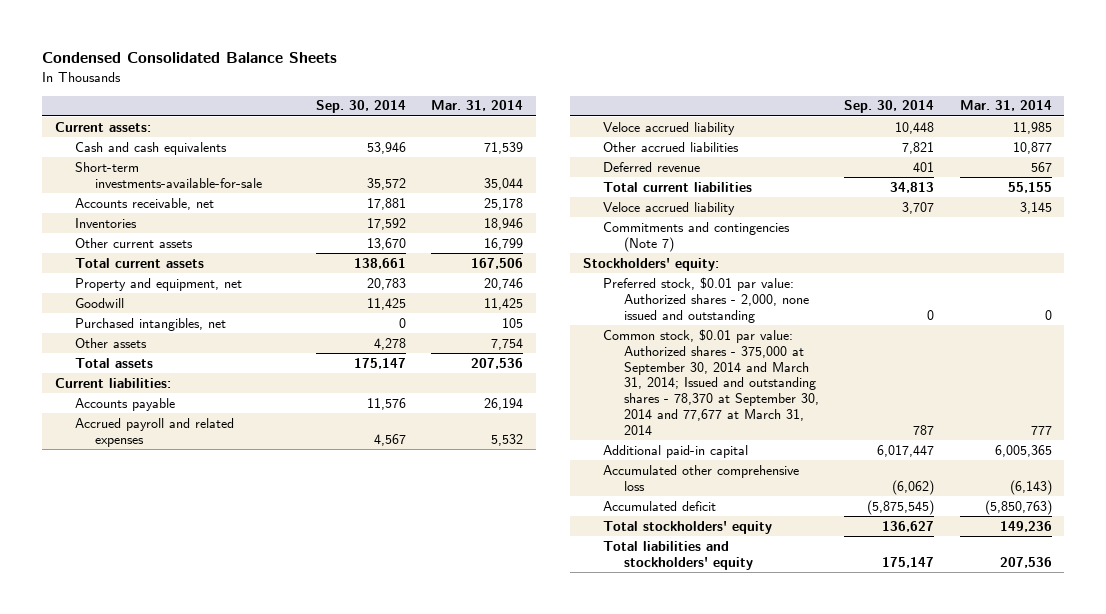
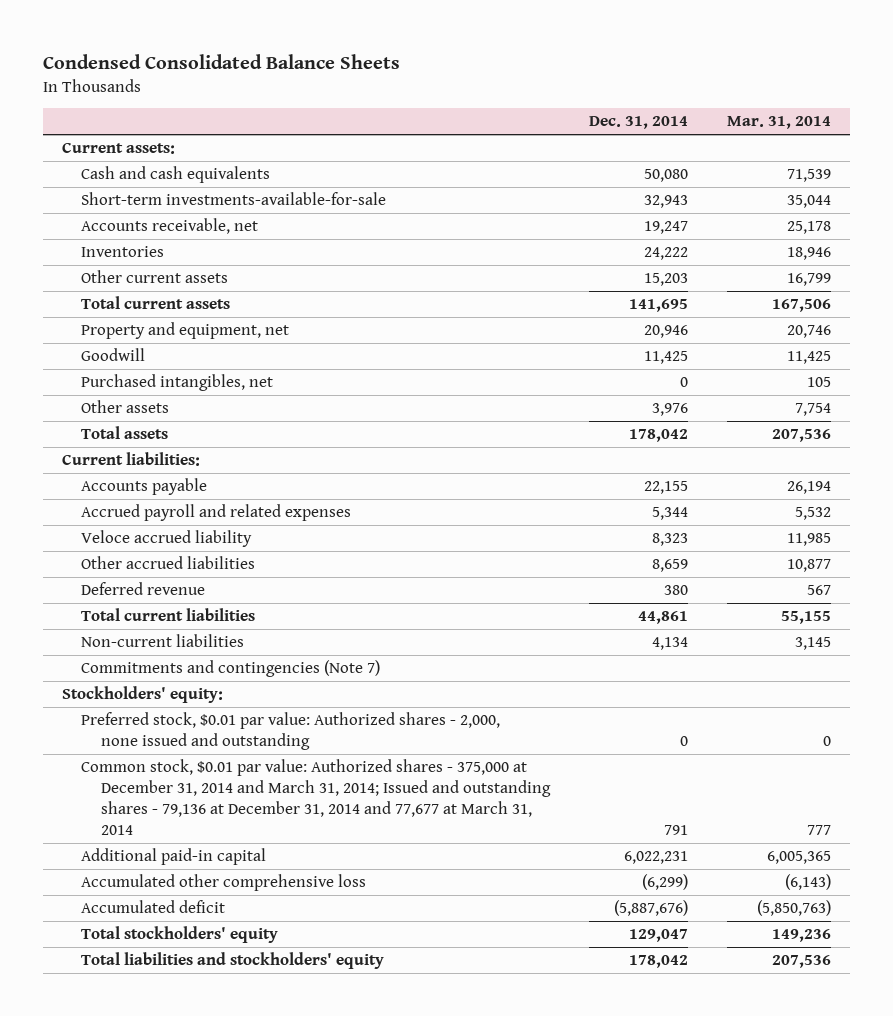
- | Sep. 30, 2014 | Mar. 31, 2014
+ | Dec. 31, 2014 | Mar. 31, 2014
- Veloce accrued liability | 3,707 | 3,145
+ Non-current liabilities | 4,134 | 3,145
- Common stock, $0.01 par value: Authorized shares - 375,000 at September 30, 2014 and March 31, 2014; Issued and outstanding shares - 78,370 at September 30, 2014 and 77,677 at March 31, 2014 | 787 | 777
+ Common stock, $0.01 par value: Authorized shares - 375,000 at December 31, 2014 and March 31, 2014; Issued and outstanding shares - 79,136 at December 31, 2014 and 77,677 at March 31, 2014 | 791 | 777

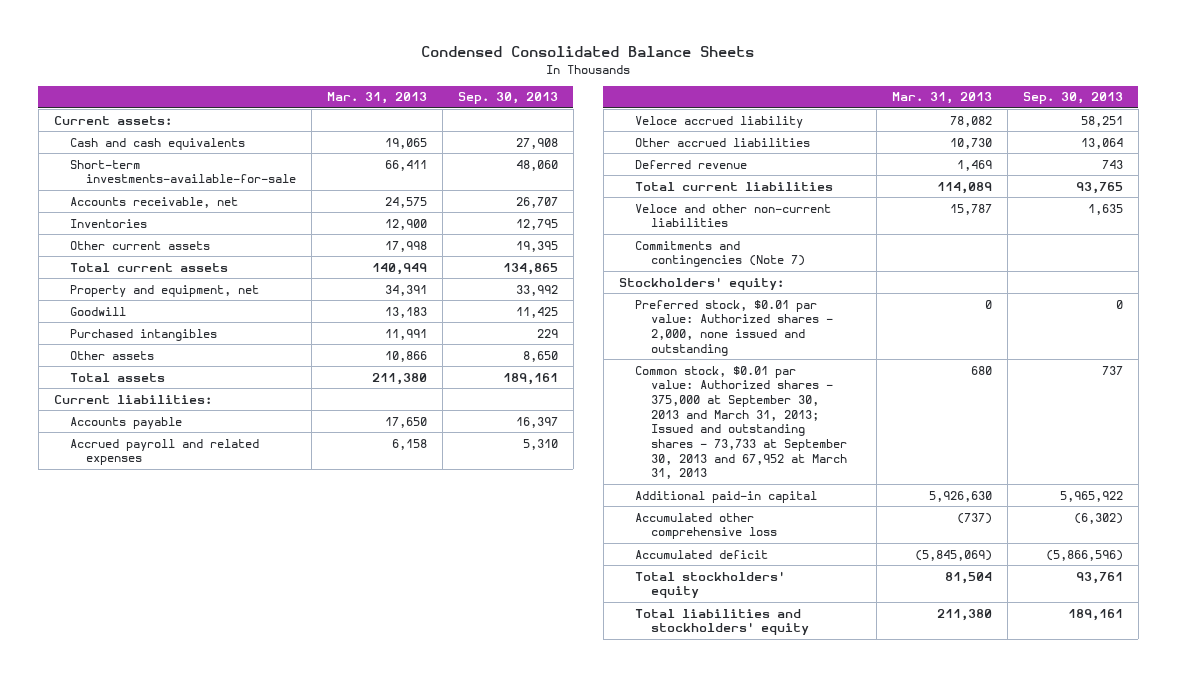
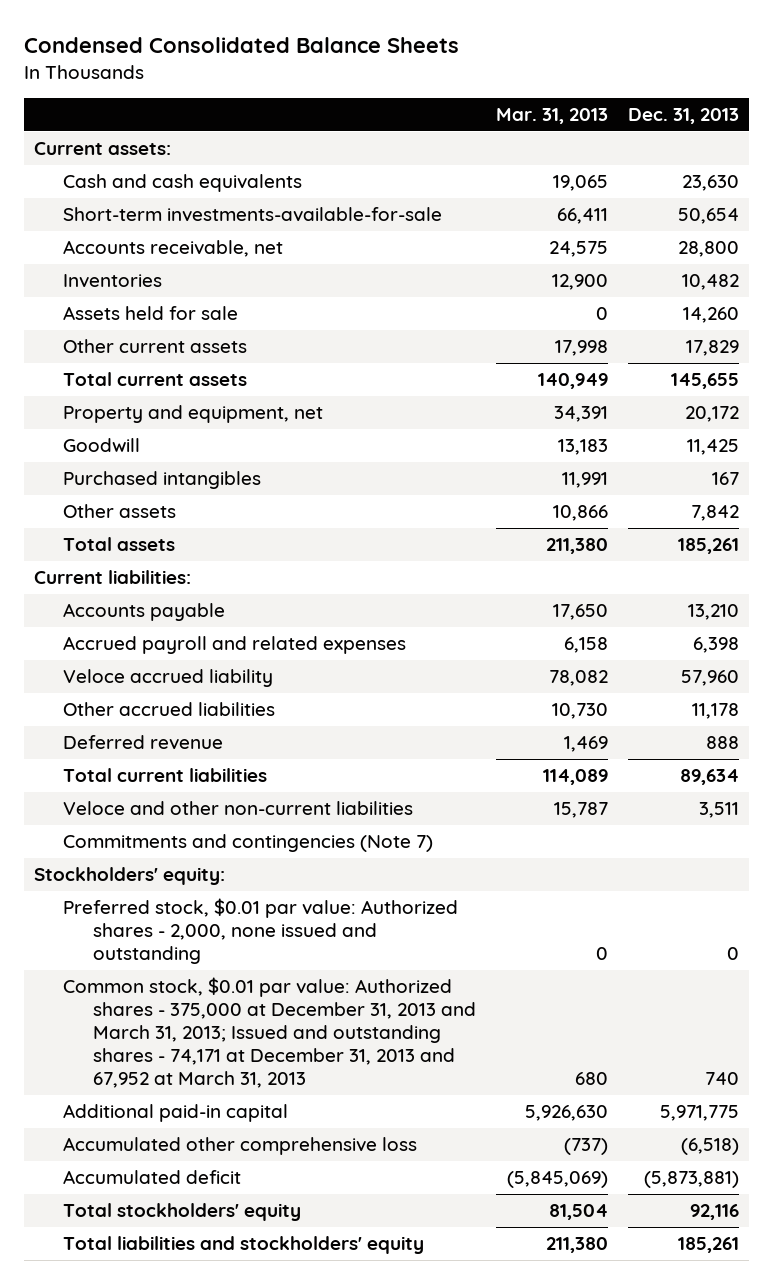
- | Mar. 31, 2013 | Sep. 30, 2013
+ | Mar. 31, 2013 | Dec. 31, 2013
+ Assets held for sale | 0 | 14,260
- Common stock, $0.01 par value: Authorized shares - 375,000 at September 30, 2013 and March 31, 2013; Issued and outstanding shares - 73,733 at September 30, 2013 and 67,952 at March 31, 2013 | 680 | 737
+ Common stock, $0.01 par value: Authorized shares - 375,000 at December 31, 2013 and March 31, 2013; Issued and outstanding shares - 74,171 at December 31, 2013 and 67,952 at March 31, 2013 | 680 | 740

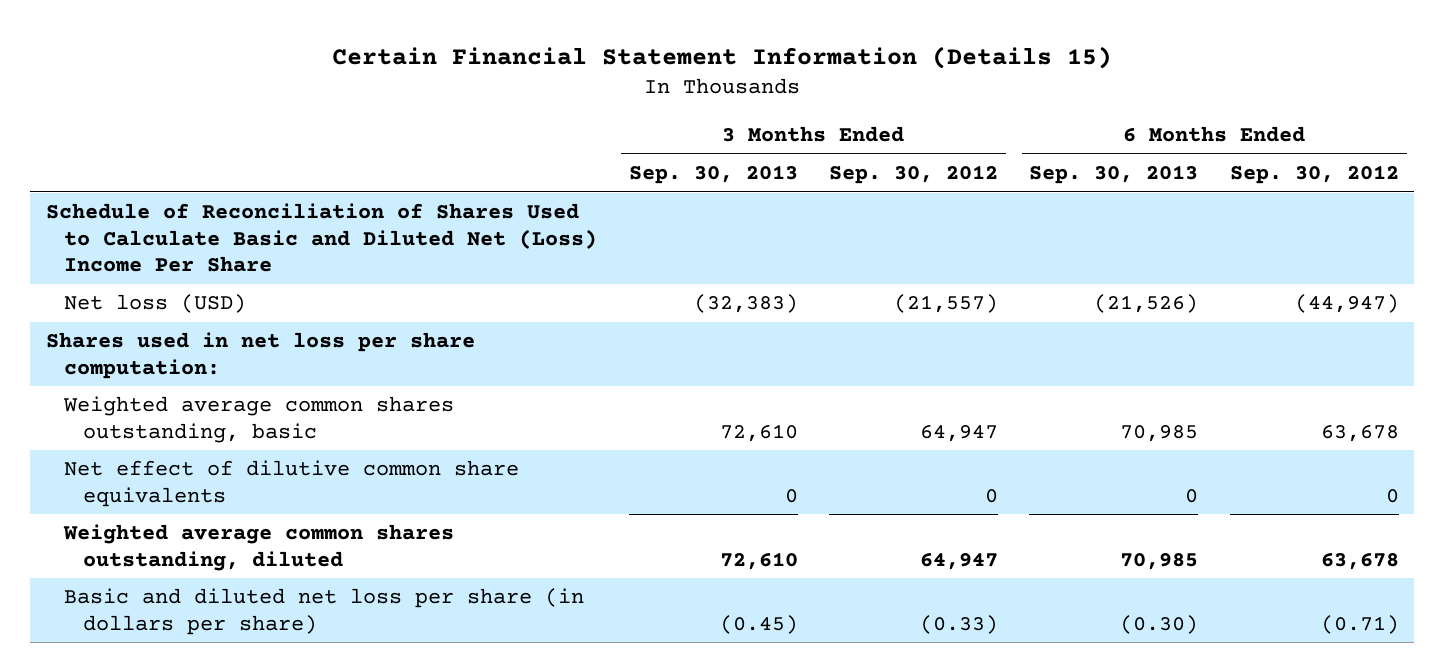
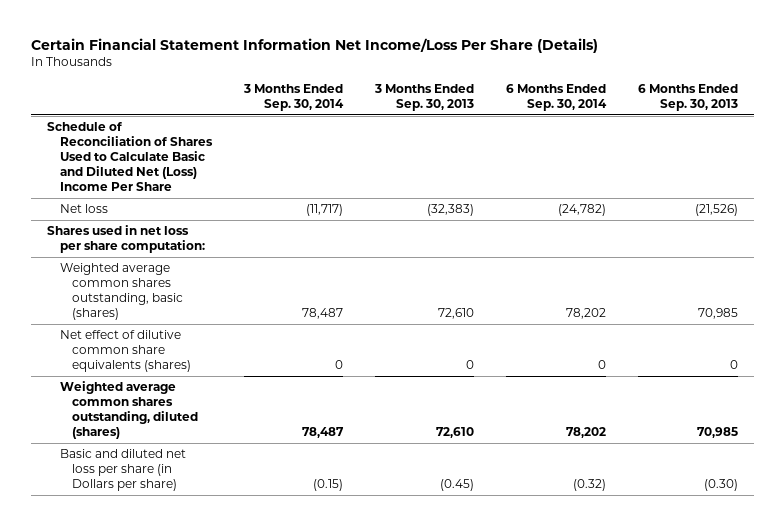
- Certain Financial Statement Information (Details 15)
+ Certain Financial Statement Information Net Income/Loss Per Share (Details)
- | 3 Months Ended Sep. 30, 2013 | 3 Months Ended Sep. 30, 2012 | 6 Months Ended Sep. 30, 2013 | 6 Months Ended Sep. 30, 2012
+ | 3 Months Ended Sep. 30, 2014 | 3 Months Ended Sep. 30, 2013 | 6 Months Ended Sep. 30, 2014 | 6 Months Ended Sep. 30, 2013
- Net loss (USD) | (32,383) | (21,557) | (21,526) | (44,947)
+ Net loss | (11,717) | (32,383) | (24,782) | (21,526)
- Weighted average common shares outstanding, basic | 72,610 | 64,947 | 70,985 | 63,678
- Net effect of dilutive common share equivalents | 0 | 0 | 0 | 0
- Weighted average common shares outstanding, diluted | 72,610 | 64,947 | 70,985 | 63,678
- Basic and diluted net loss per share (in dollars per share) | (0.45) | (0.33) | (0.30) | (0.71)
+ Weighted average common shares outstanding, basic (shares) | 78,487 | 72,610 | 78,202 | 70,985
+ Net effect of dilutive common share equivalents (shares) | 0 | 0 | 0 | 0
+ Weighted average common shares outstanding, diluted (shares) | 78,487 | 72,610 | 78,202 | 70,985
+ Basic and diluted net loss per share (in Dollars per share) | (0.15) | (0.45) | (0.32) | (0.30)

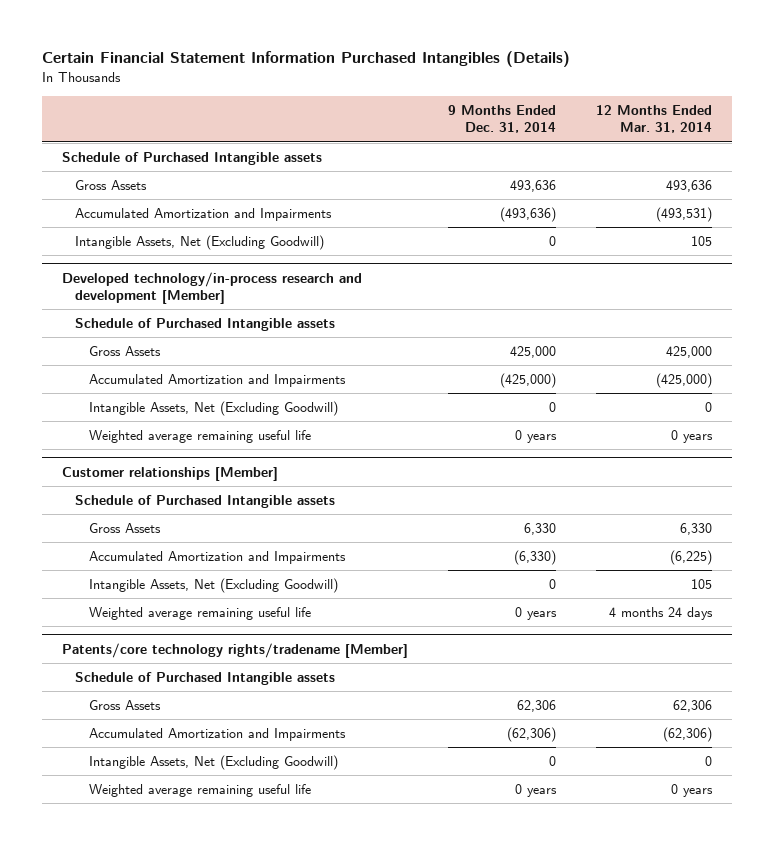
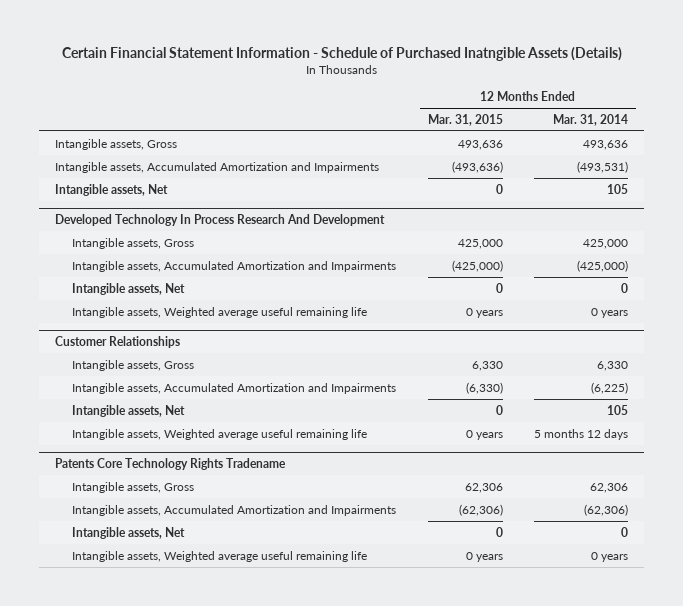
- Certain Financial Statement Information Purchased Intangibles (Details)
+ Certain Financial Statement Information - Schedule of Purchased Inatngible Assets (Details)
- | 9 Months Ended Dec. 31, 2014 | 12 Months Ended Mar. 31, 2014
+ | 12 Months Ended Mar. 31, 2015 | 12 Months Ended Mar. 31, 2014
- Schedule of Purchased Intangible assets
- Gross Assets | 493,636 | 493,636
- Accumulated Amortization and Impairments | (493,636) | (493,531)
- Intangible Assets, Net (Excluding Goodwill) | 0 | 105
- Developed technology/in-process research and development [Member]
- Schedule of Purchased Intangible assets
- Gross Assets | 425,000 | 425,000
- Accumulated Amortization and Impairments | (425,000) | (425,000)
- Intangible Assets, Net (Excluding Goodwill) | 0 | 0
- Weighted average remaining useful life | 0 years | 0 years
- Customer relationships [Member]
- Schedule of Purchased Intangible assets
- Gross Assets | 6,330 | 6,330
- Accumulated Amortization and Impairments | (6,330) | (6,225)
- Intangible Assets, Net (Excluding Goodwill) | 0 | 105
- Weighted average remaining useful life | 0 years | 4 months 24 days
- Patents/core technology rights/tradename [Member]
- Schedule of Purchased Intangible assets
- Gross Assets | 62,306 | 62,306
- Accumulated Amortization and Impairments | (62,306) | (62,306)
- Intangible Assets, Net (Excluding Goodwill) | 0 | 0
- Weighted average remaining useful life | 0 years | 0 years
+ Intangible assets, Gross | 493,636 | 493,636
+ Intangible assets, Accumulated Amortization and Impairments | (493,636) | (493,531)
+ Intangible assets, Net | 0 | 105
+ Developed Technology In Process Research And Development
+ Intangible assets, Gross | 425,000 | 425,000
+ Intangible assets, Accumulated Amortization and Impairments | (425,000) | (425,000)
+ Intangible assets, Net | 0 | 0
+ Intangible assets, Weighted average useful remaining life | 0 years | 0 years
+ Customer Relationships
+ Intangible assets, Gross | 6,330 | 6,330
+ Intangible assets, Accumulated Amortization and Impairments | (6,330) | (6,225)
+ Intangible assets, Net | 0 | 105
+ Intangible assets, Weighted average useful remaining life | 0 years | 5 months 12 days
+ Patents Core Technology Rights Tradename
+ Intangible assets, Gross | 62,306 | 62,306
+ Intangible assets, Accumulated Amortization and Impairments | (62,306) | (62,306)
+ Intangible assets, Net | 0 | 0
+ Intangible assets, Weighted average useful remaining life | 0 years | 0 years

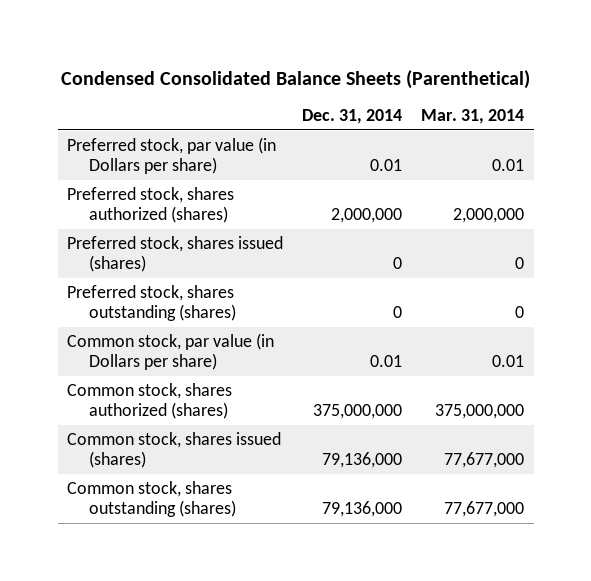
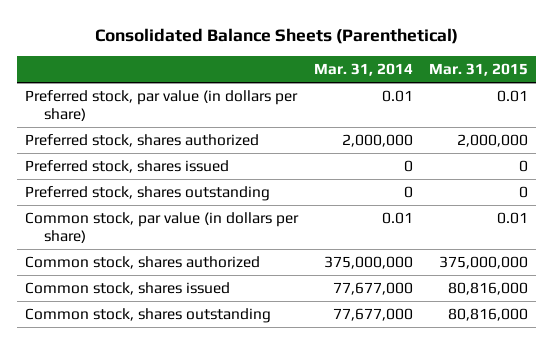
- Condensed Consolidated Balance Sheets (Parenthetical)
+ Consolidated Balance Sheets (Parenthetical)
- | Dec. 31, 2014 | Mar. 31, 2014
+ | Mar. 31, 2014 | Mar. 31, 2015
- Preferred stock, par value (in Dollars per share) | 0.01 | 0.01
- Preferred stock, shares authorized (shares) | 2,000,000 | 2,000,000
- Preferred stock, shares issued (shares) | 0 | 0
- Preferred stock, shares outstanding (shares) | 0 | 0
- Common stock, par value (in Dollars per share) | 0.01 | 0.01
- Common stock, shares authorized (shares) | 375,000,000 | 375,000,000
- Common stock, shares issued (shares) | 79,136,000 | 77,677,000
- Common stock, shares outstanding (shares) | 79,136,000 | 77,677,000
+ Preferred stock, par value (in dollars per share) | 0.01 | 0.01
+ Preferred stock, shares authorized | 2,000,000 | 2,000,000
+ Preferred stock, shares issued | 0 | 0
+ Preferred stock, shares outstanding | 0 | 0
+ Common stock, par value (in dollars per share) | 0.01 | 0.01
+ Common stock, shares authorized | 375,000,000 | 375,000,000
+ Common stock, shares issued | 77,677,000 | 80,816,000
+ Common stock, shares outstanding | 77,677,000 | 80,816,000

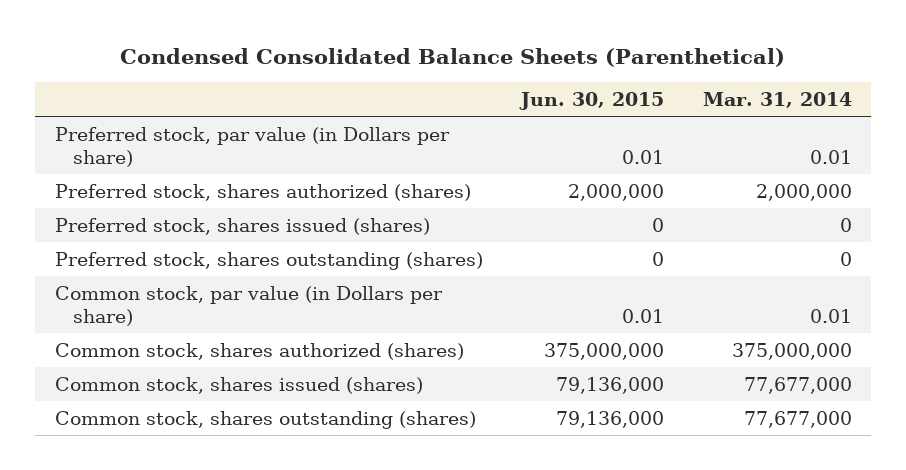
- Consolidated Balance Sheets (Parenthetical)
+ Condensed Consolidated Balance Sheets (Parenthetical)
- | Mar. 31, 2014 | Mar. 31, 2015
+ | Jun. 30, 2015 | Mar. 31, 2014
- Preferred stock, par value (in dollars per share) | 0.01 | 0.01
- Preferred stock, shares authorized | 2,000,000 | 2,000,000
- Preferred stock, shares issued | 0 | 0
- Preferred stock, shares outstanding | 0 | 0
- Common stock, par value (in dollars per share) | 0.01 | 0.01
- Common stock, shares authorized | 375,000,000 | 375,000,000
- Common stock, shares issued | 77,677,000 | 80,816,000
- Common stock, shares outstanding | 77,677,000 | 80,816,000
+ Preferred stock, par value (in Dollars per share) | 0.01 | 0.01
+ Preferred stock, shares authorized (shares) | 2,000,000 | 2,000,000
+ Preferred stock, shares issued (shares) | 0 | 0
+ Preferred stock, shares outstanding (shares) | 0 | 0
+ Common stock, par value (in Dollars per share) | 0.01 | 0.01
+ Common stock, shares authorized (shares) | 375,000,000 | 375,000,000
+ Common stock, shares issued (shares) | 79,136,000 | 77,677,000
+ Common stock, shares outstanding (shares) | 79,136,000 | 77,677,000

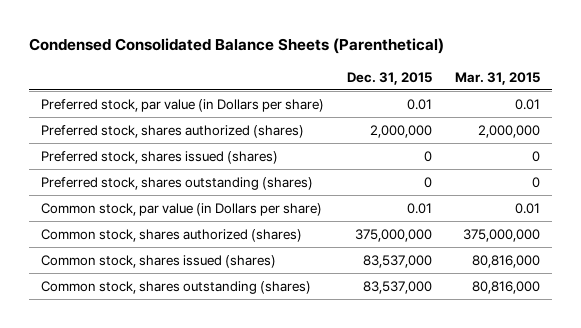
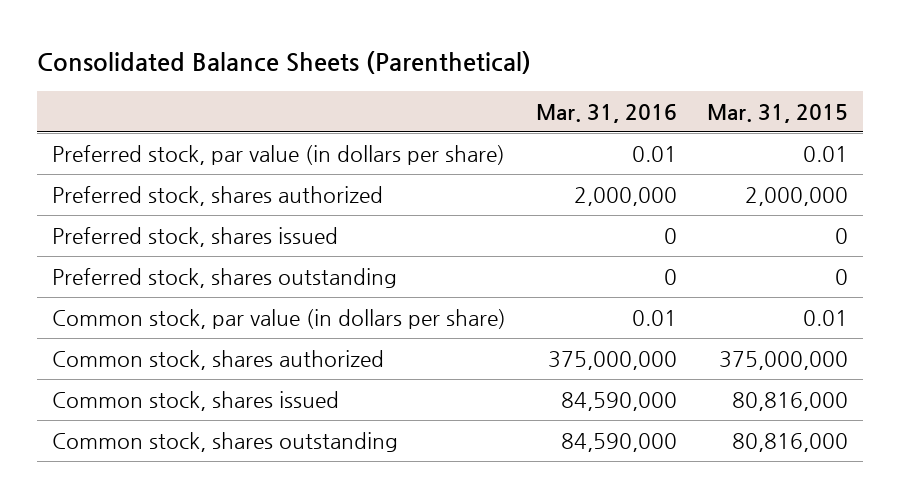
- Condensed Consolidated Balance Sheets (Parenthetical)
+ Consolidated Balance Sheets (Parenthetical)
- | Dec. 31, 2015 | Mar. 31, 2015
+ | Mar. 31, 2016 | Mar. 31, 2015
- Preferred stock, par value (in Dollars per share) | 0.01 | 0.01
- Preferred stock, shares authorized (shares) | 2,000,000 | 2,000,000
- Preferred stock, shares issued (shares) | 0 | 0
- Preferred stock, shares outstanding (shares) | 0 | 0
- Common stock, par value (in Dollars per share) | 0.01 | 0.01
- Common stock, shares authorized (shares) | 375,000,000 | 375,000,000
- Common stock, shares issued (shares) | 83,537,000 | 80,816,000
- Common stock, shares outstanding (shares) | 83,537,000 | 80,816,000
+ Preferred stock, par value (in dollars per share) | 0.01 | 0.01
+ Preferred stock, shares authorized | 2,000,000 | 2,000,000
+ Preferred stock, shares issued | 0 | 0
+ Preferred stock, shares outstanding | 0 | 0
+ Common stock, par value (in dollars per share) | 0.01 | 0.01
+ Common stock, shares authorized | 375,000,000 | 375,000,000
+ Common stock, shares issued | 84,590,000 | 80,816,000
+ Common stock, shares outstanding | 84,590,000 | 80,816,000

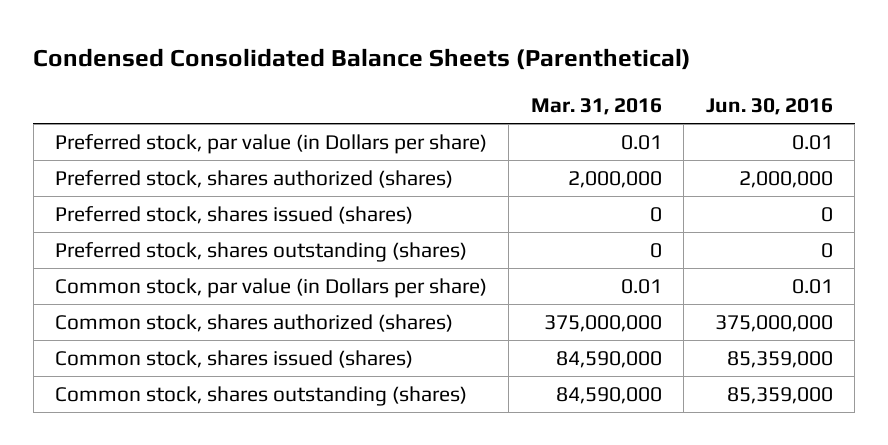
- Consolidated Balance Sheets (Parenthetical)
+ Condensed Consolidated Balance Sheets (Parenthetical)
- | Mar. 31, 2016 | Mar. 31, 2015
+ | Mar. 31, 2016 | Jun. 30, 2016
- Preferred stock, par value (in dollars per share) | 0.01 | 0.01
- Preferred stock, shares authorized | 2,000,000 | 2,000,000
- Preferred stock, shares issued | 0 | 0
- Preferred stock, shares outstanding | 0 | 0
- Common stock, par value (in dollars per share) | 0.01 | 0.01
- Common stock, shares authorized | 375,000,000 | 375,000,000
- Common stock, shares issued | 84,590,000 | 80,816,000
- Common stock, shares outstanding | 84,590,000 | 80,816,000
+ Preferred stock, par value (in Dollars per share) | 0.01 | 0.01
+ Preferred stock, shares authorized (shares) | 2,000,000 | 2,000,000
+ Preferred stock, shares issued (shares) | 0 | 0
+ Preferred stock, shares outstanding (shares) | 0 | 0
+ Common stock, par value (in Dollars per share) | 0.01 | 0.01
+ Common stock, shares authorized (shares) | 375,000,000 | 375,000,000
+ Common stock, shares issued (shares) | 84,590,000 | 85,359,000
+ Common stock, shares outstanding (shares) | 84,590,000 | 85,359,000

